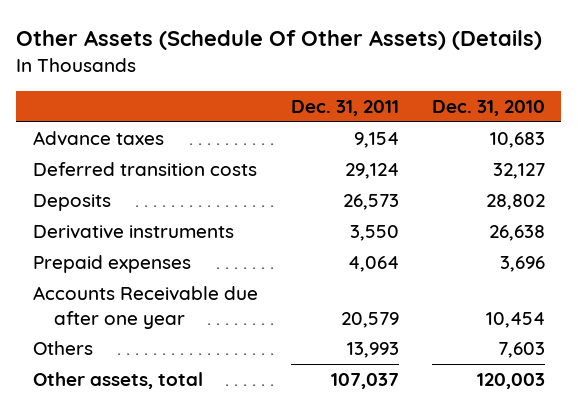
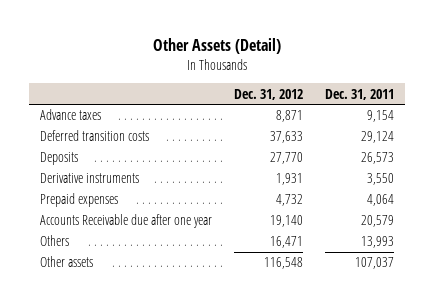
- Other Assets (Schedule Of Other Assets) (Details)
+ Other Assets (Detail)
- | Dec. 31, 2011 | Dec. 31, 2010
+ | Dec. 31, 2012 | Dec. 31, 2011
- Other assets, total | 107,037 | 120,003
+ Other assets | 116,548 | 107,037

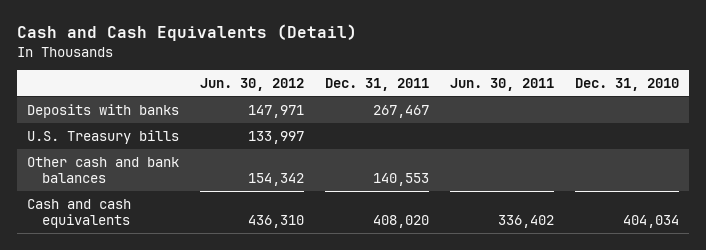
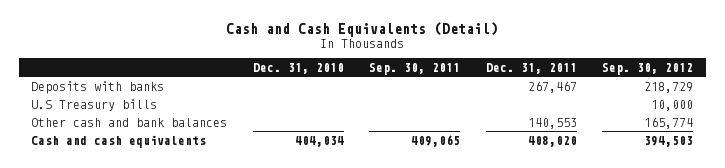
- | Jun. 30, 2012 | Dec. 31, 2011 | Jun. 30, 2011 | Dec. 31, 2010
+ | Dec. 31, 2010 | Sep. 30, 2011 | Dec. 31, 2011 | Sep. 30, 2012
- U.S. Treasury bills | 133,997 | | |
+ U.S Treasury bills | | | | 10,000

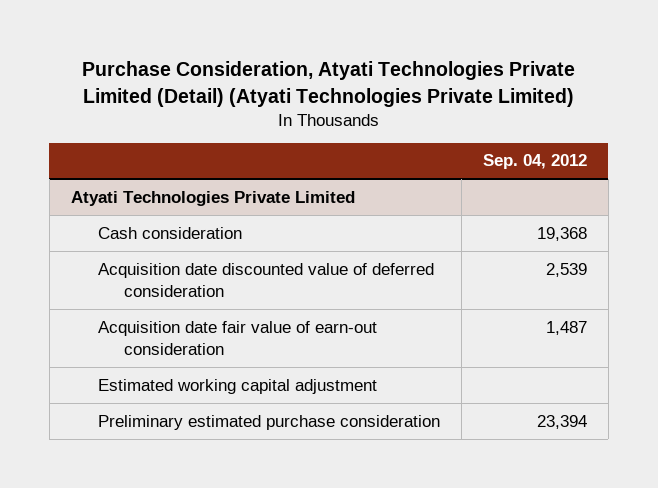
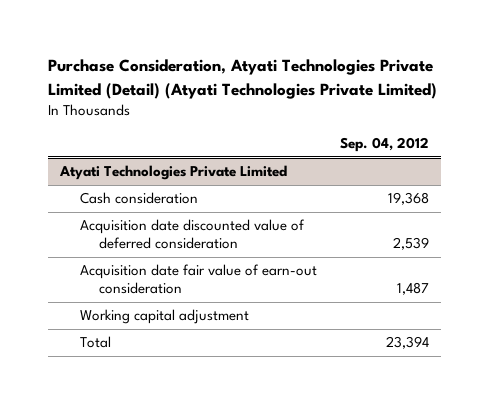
@ Atyati Technologies Private Limited
- Estimated working capital adjustment
- Preliminary estimated purchase consideration | 23,394
+ Working capital adjustment
+ Total | 23,394

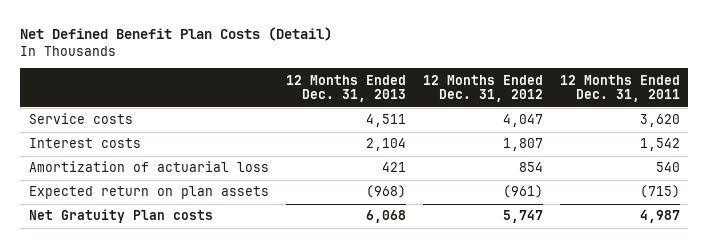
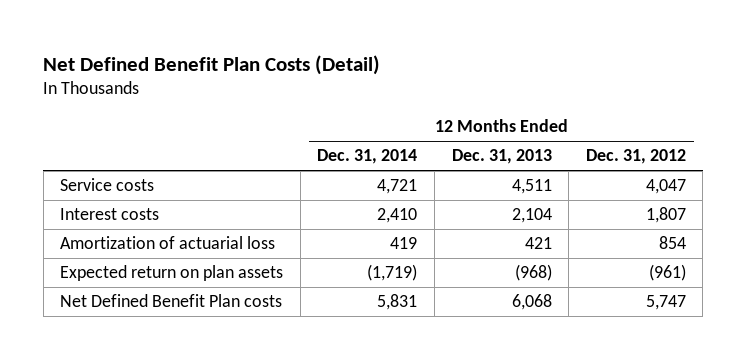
- | 12 Months Ended Dec. 31, 2013 | 12 Months Ended Dec. 31, 2012 | 12 Months Ended Dec. 31, 2011
+ | 12 Months Ended Dec. 31, 2014 | 12 Months Ended Dec. 31, 2013 | 12 Months Ended Dec. 31, 2012
- Net Gratuity Plan costs | 6,068 | 5,747 | 4,987
+ Net Defined Benefit Plan costs | 5,831 | 6,068 | 5,747

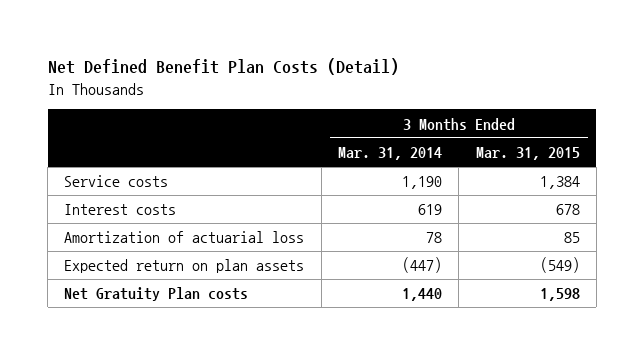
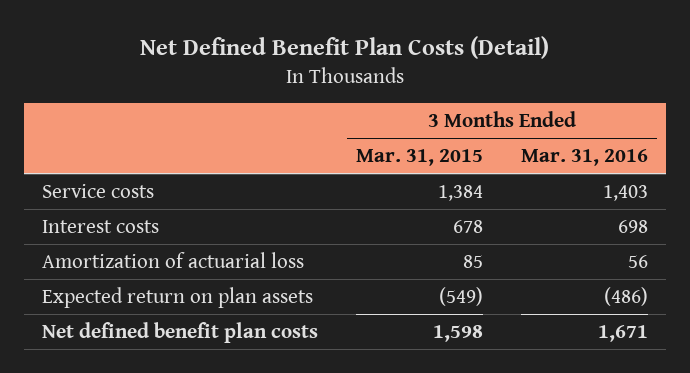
- | 3 Months Ended Mar. 31, 2014 | 3 Months Ended Mar. 31, 2015
+ | 3 Months Ended Mar. 31, 2015 | 3 Months Ended Mar. 31, 2016
- Net Gratuity Plan costs | 1,440 | 1,598
+ Net defined benefit plan costs | 1,598 | 1,671

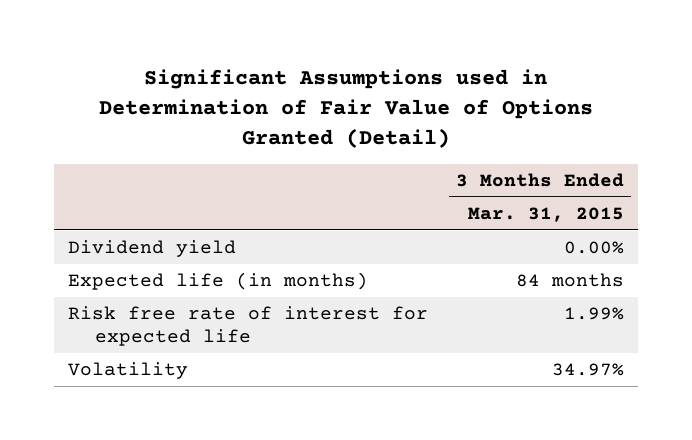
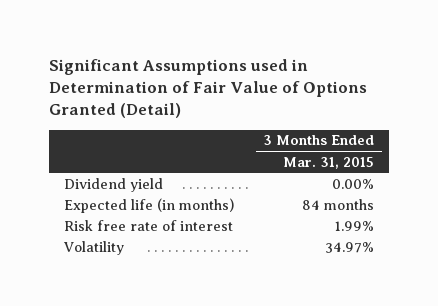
- Risk free rate of interest for expected life | 1.99%
+ Risk free rate of interest | 1.99%

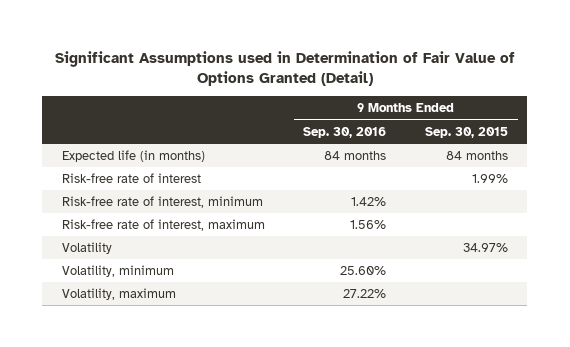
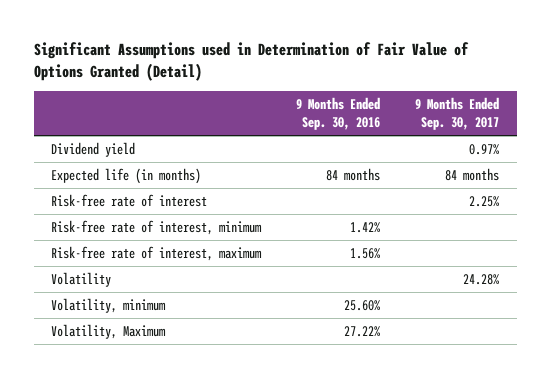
- | 9 Months Ended Sep. 30, 2016 | 9 Months Ended Sep. 30, 2015
+ | 9 Months Ended Sep. 30, 2016 | 9 Months Ended Sep. 30, 2017
+ Dividend yield | | 0.97%
- Volatility, maximum | 27.22% |
+ Volatility, Maximum | 27.22% |

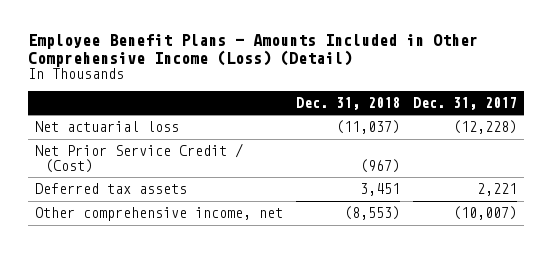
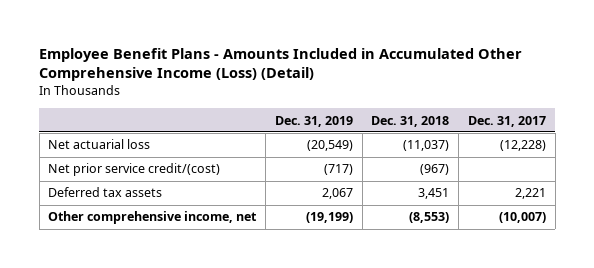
- Employee Benefit Plans - Amounts Included in Other Comprehensive Income (Loss) (Detail)
+ Employee Benefit Plans - Amounts Included in Accumulated Other Comprehensive Income (Loss) (Detail)
- | Dec. 31, 2018 | Dec. 31, 2017
+ | Dec. 31, 2019 | Dec. 31, 2018 | Dec. 31, 2017
- Net Prior Service Credit / (Cost) | (967) |
+ Net prior service credit/(cost) | (717) | (967) |

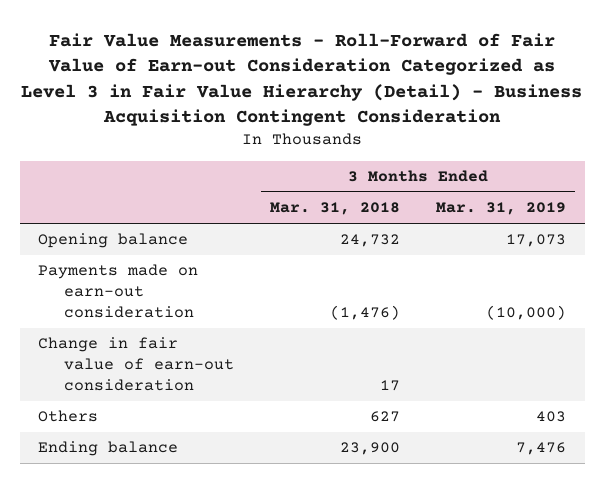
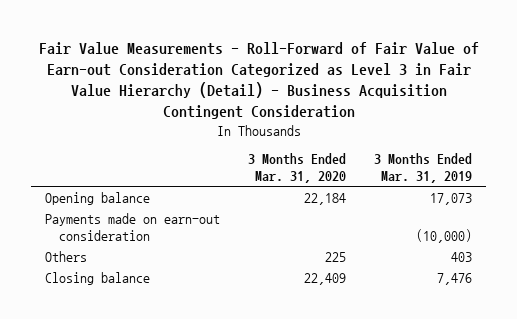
- | 3 Months Ended Mar. 31, 2018 | 3 Months Ended Mar. 31, 2019
+ | 3 Months Ended Mar. 31, 2020 | 3 Months Ended Mar. 31, 2019
- Change in fair value of earn-out consideration | 17 |
- Ending balance | 23,900 | 7,476
+ Closing balance | 22,409 | 7,476

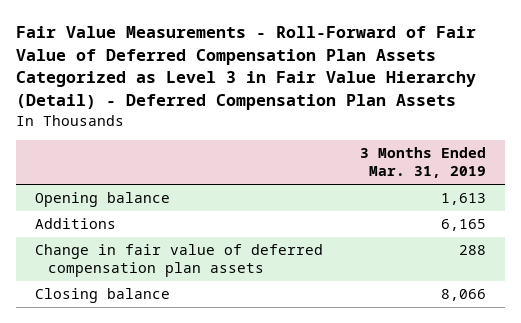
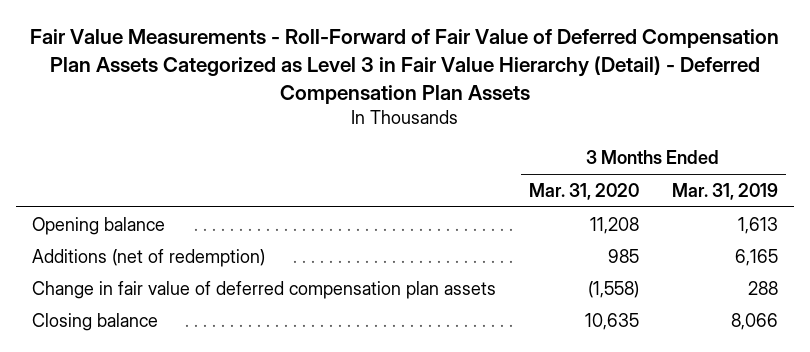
- | 3 Months Ended Mar. 31, 2019
+ | 3 Months Ended Mar. 31, 2020 | 3 Months Ended Mar. 31, 2019
- Additions | 6,165
+ Additions (net of redemption) | 985 | 6,165

